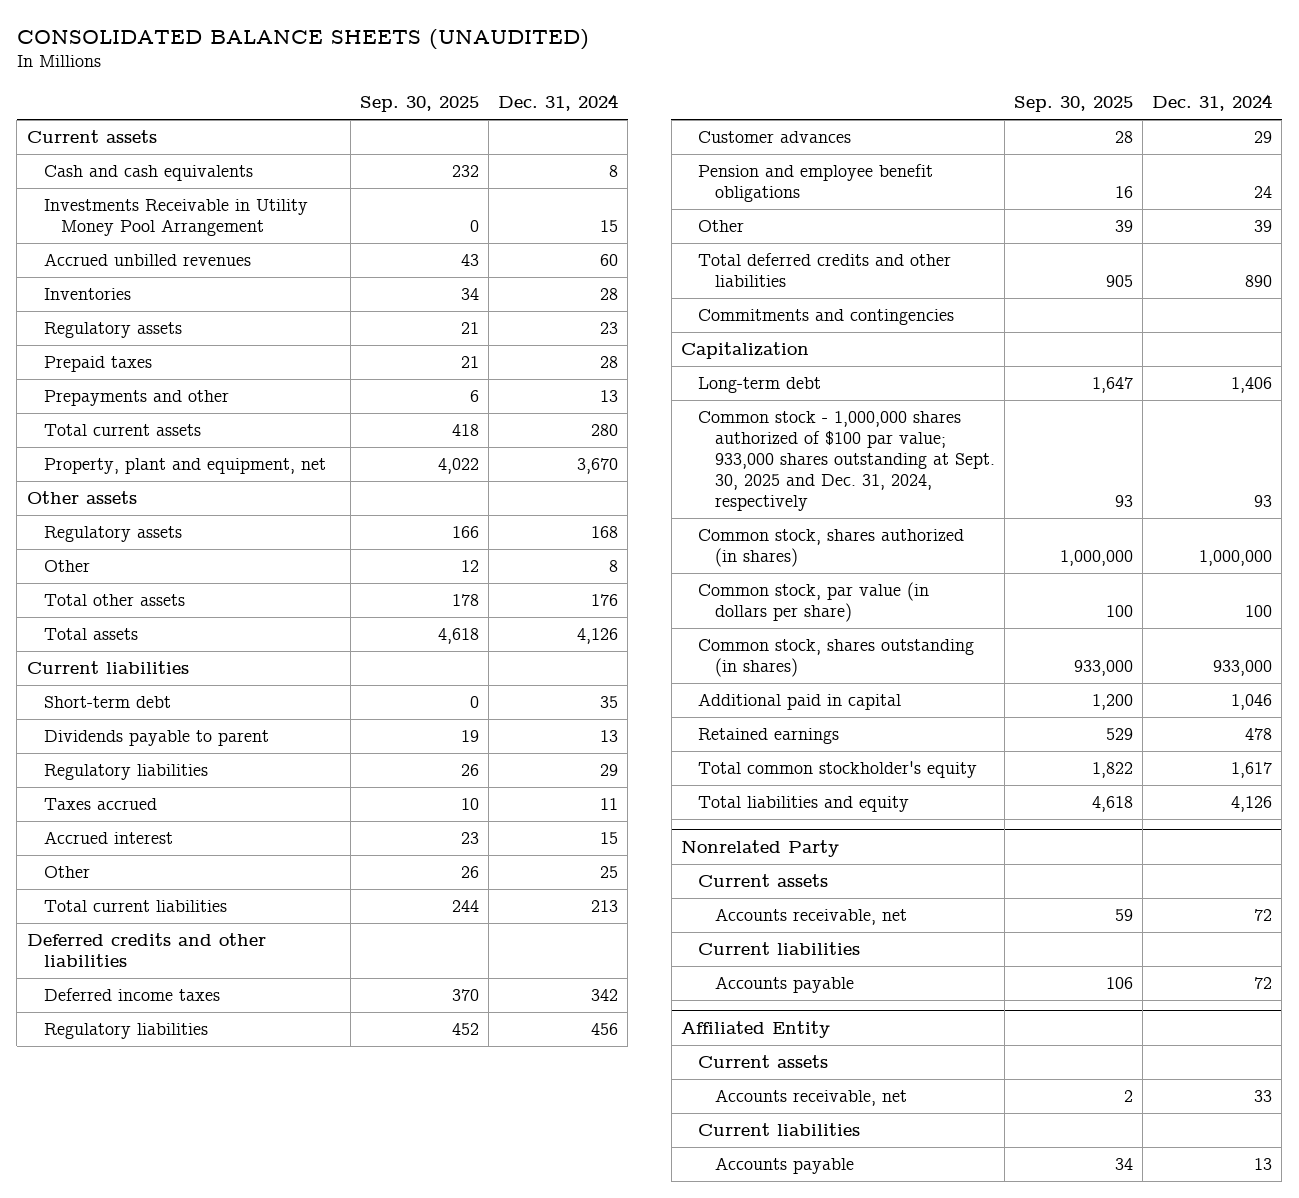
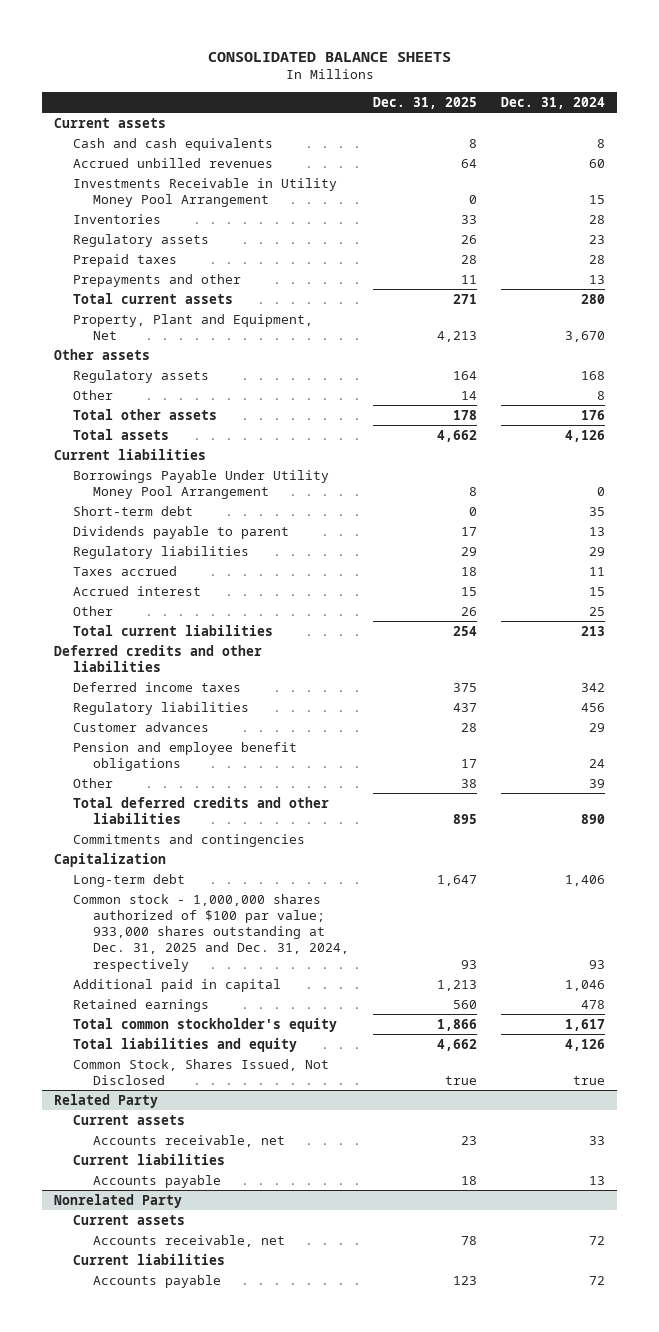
- CONSOLIDATED BALANCE SHEETS (UNAUDITED)
+ CONSOLIDATED BALANCE SHEETS
- | Sep. 30, 2025 | Dec. 31, 2024
+ | Dec. 31, 2025 | Dec. 31, 2024
moved down: Investments Receivable in Utility Money Pool Arrangement | 0 | 15
- Property, plant and equipment, net | 4,022 | 3,670
+ Property, Plant and Equipment, Net | 4,213 | 3,670
+ Borrowings Payable Under Utility Money Pool Arrangement | 8 | 0
- Common stock - 1,000,000 shares authorized of $100 par value; 933,000 shares outstanding at Sept. 30, 2025 and Dec. 31, 2024, respectively | 93 | 93
- Common stock, shares authorized (in shares) | 1,000,000 | 1,000,000
- Common stock, par value (in dollars per share) | 100 | 100
- Common stock, shares outstanding (in shares) | 933,000 | 933,000
+ Common stock - 1,000,000 shares authorized of $100 par value; 933,000 shares outstanding at Dec. 31, 2025 and Dec. 31, 2024, respectively | 93 | 93
+ Common Stock, Shares Issued, Not Disclosed | true | true
+ Related Party
+ Current assets
+ Accounts receivable, net | 23 | 33
+ Current liabilities
+ Accounts payable | 18 | 13
- Affiliated Entity
- Current assets
- Accounts receivable, net | 2 | 33
- Current liabilities
- Accounts payable | 34 | 13

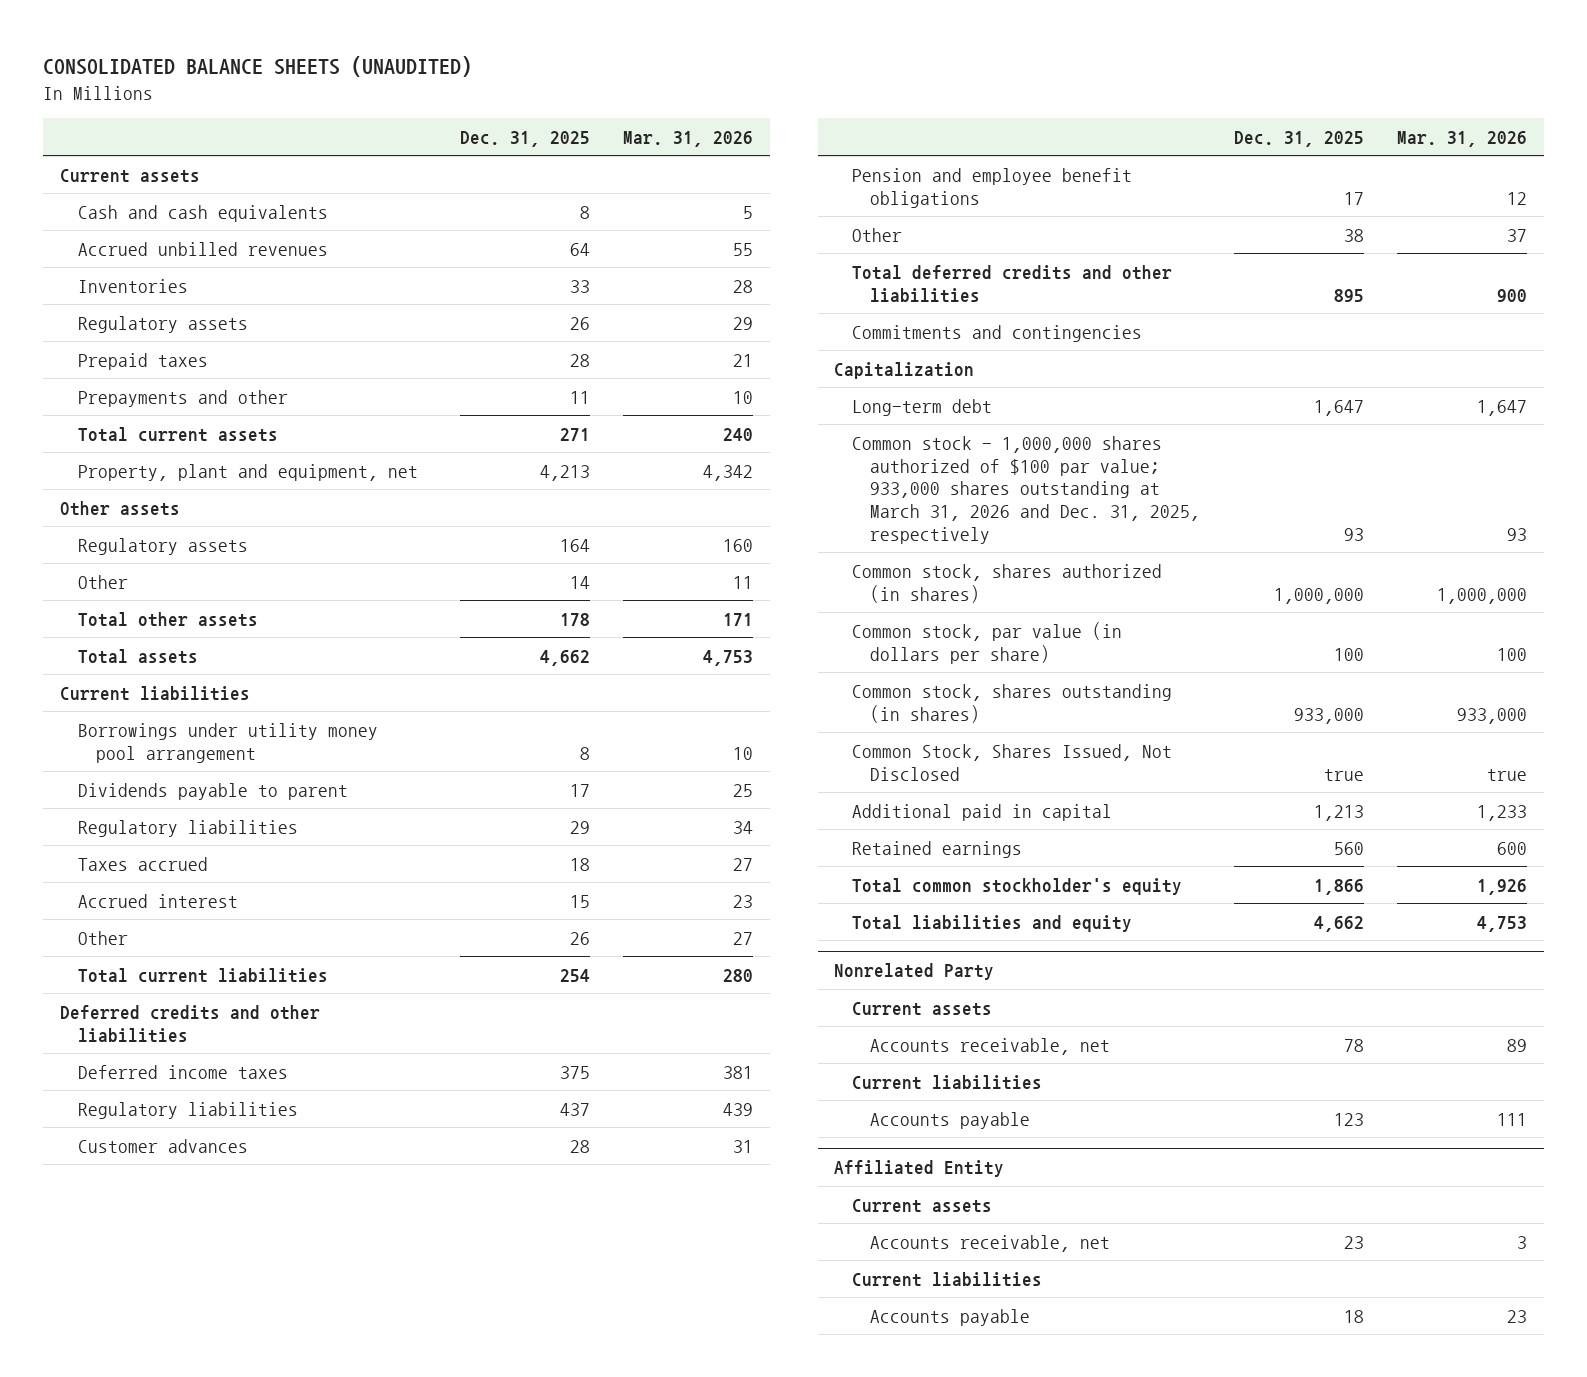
- CONSOLIDATED BALANCE SHEETS
+ CONSOLIDATED BALANCE SHEETS (UNAUDITED)
- | Dec. 31, 2025 | Dec. 31, 2024
+ | Dec. 31, 2025 | Mar. 31, 2026
- Investments Receivable in Utility Money Pool Arrangement | 0 | 15
- Property, Plant and Equipment, Net | 4,213 | 3,670
+ Property, plant and equipment, net | 4,213 | 4,342
- Borrowings Payable Under Utility Money Pool Arrangement | 8 | 0
- Short-term debt | 0 | 35
+ Borrowings under utility money pool arrangement | 8 | 10
- Common stock - 1,000,000 shares authorized of $100 par value; 933,000 shares outstanding at Dec. 31, 2025 and Dec. 31, 2024, respectively | 93 | 93
+ Common stock - 1,000,000 shares authorized of $100 par value; 933,000 shares outstanding at March 31, 2026 and Dec. 31, 2025, respectively | 93 | 93
+ Common stock, shares authorized (in shares) | 1,000,000 | 1,000,000
+ Common stock, par value (in dollars per share) | 100 | 100
+ Common stock, shares outstanding (in shares) | 933,000 | 933,000
moved up: Common Stock, Shares Issued, Not Disclosed | true | true
- Related Party
- Current assets
- Accounts receivable, net | 23 | 33
- Current liabilities
- Accounts payable | 18 | 13
+ Affiliated Entity
+ Current assets
+ Accounts receivable, net | 23 | 3
+ Current liabilities
+ Accounts payable | 18 | 23

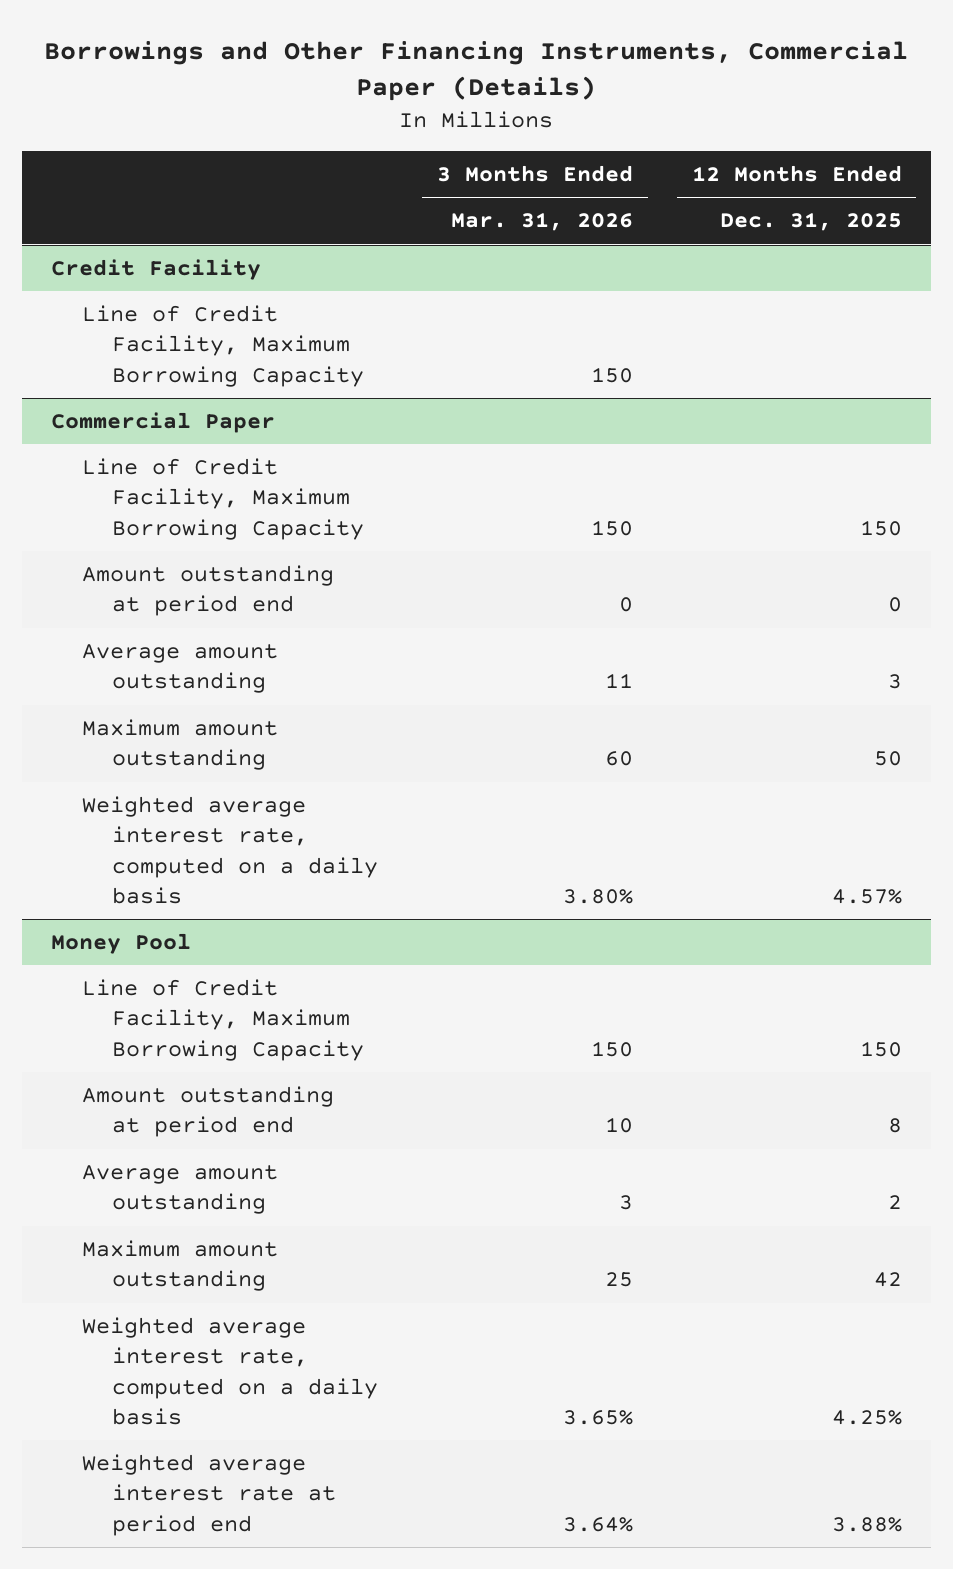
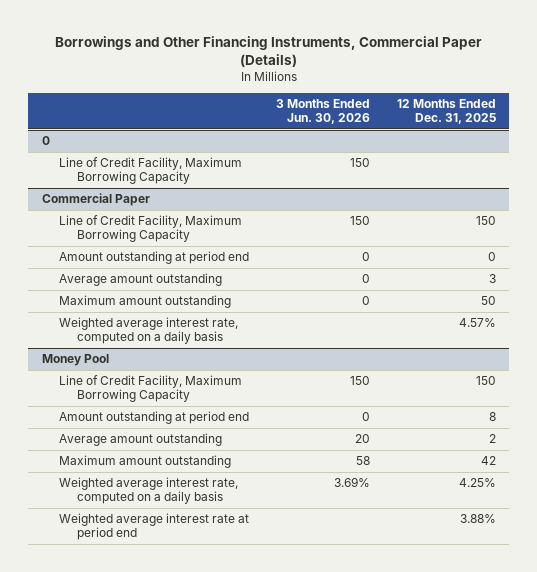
- | 3 Months Ended Mar. 31, 2026 | 12 Months Ended Dec. 31, 2025
+ | 3 Months Ended Jun. 30, 2026 | 12 Months Ended Dec. 31, 2025
- Credit Facility
+ 0

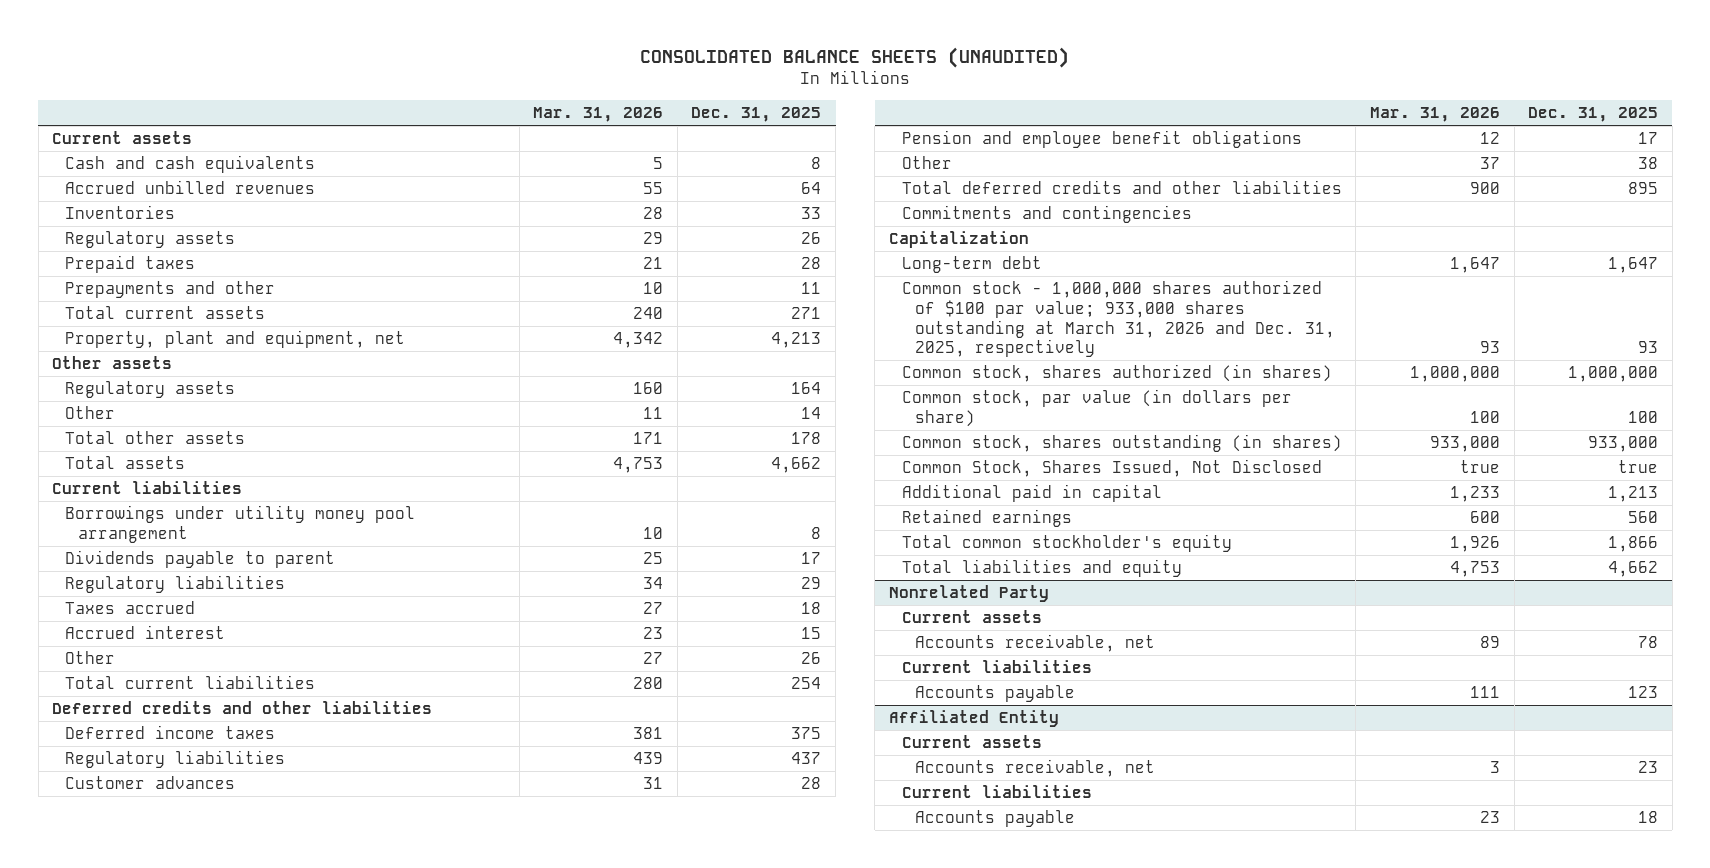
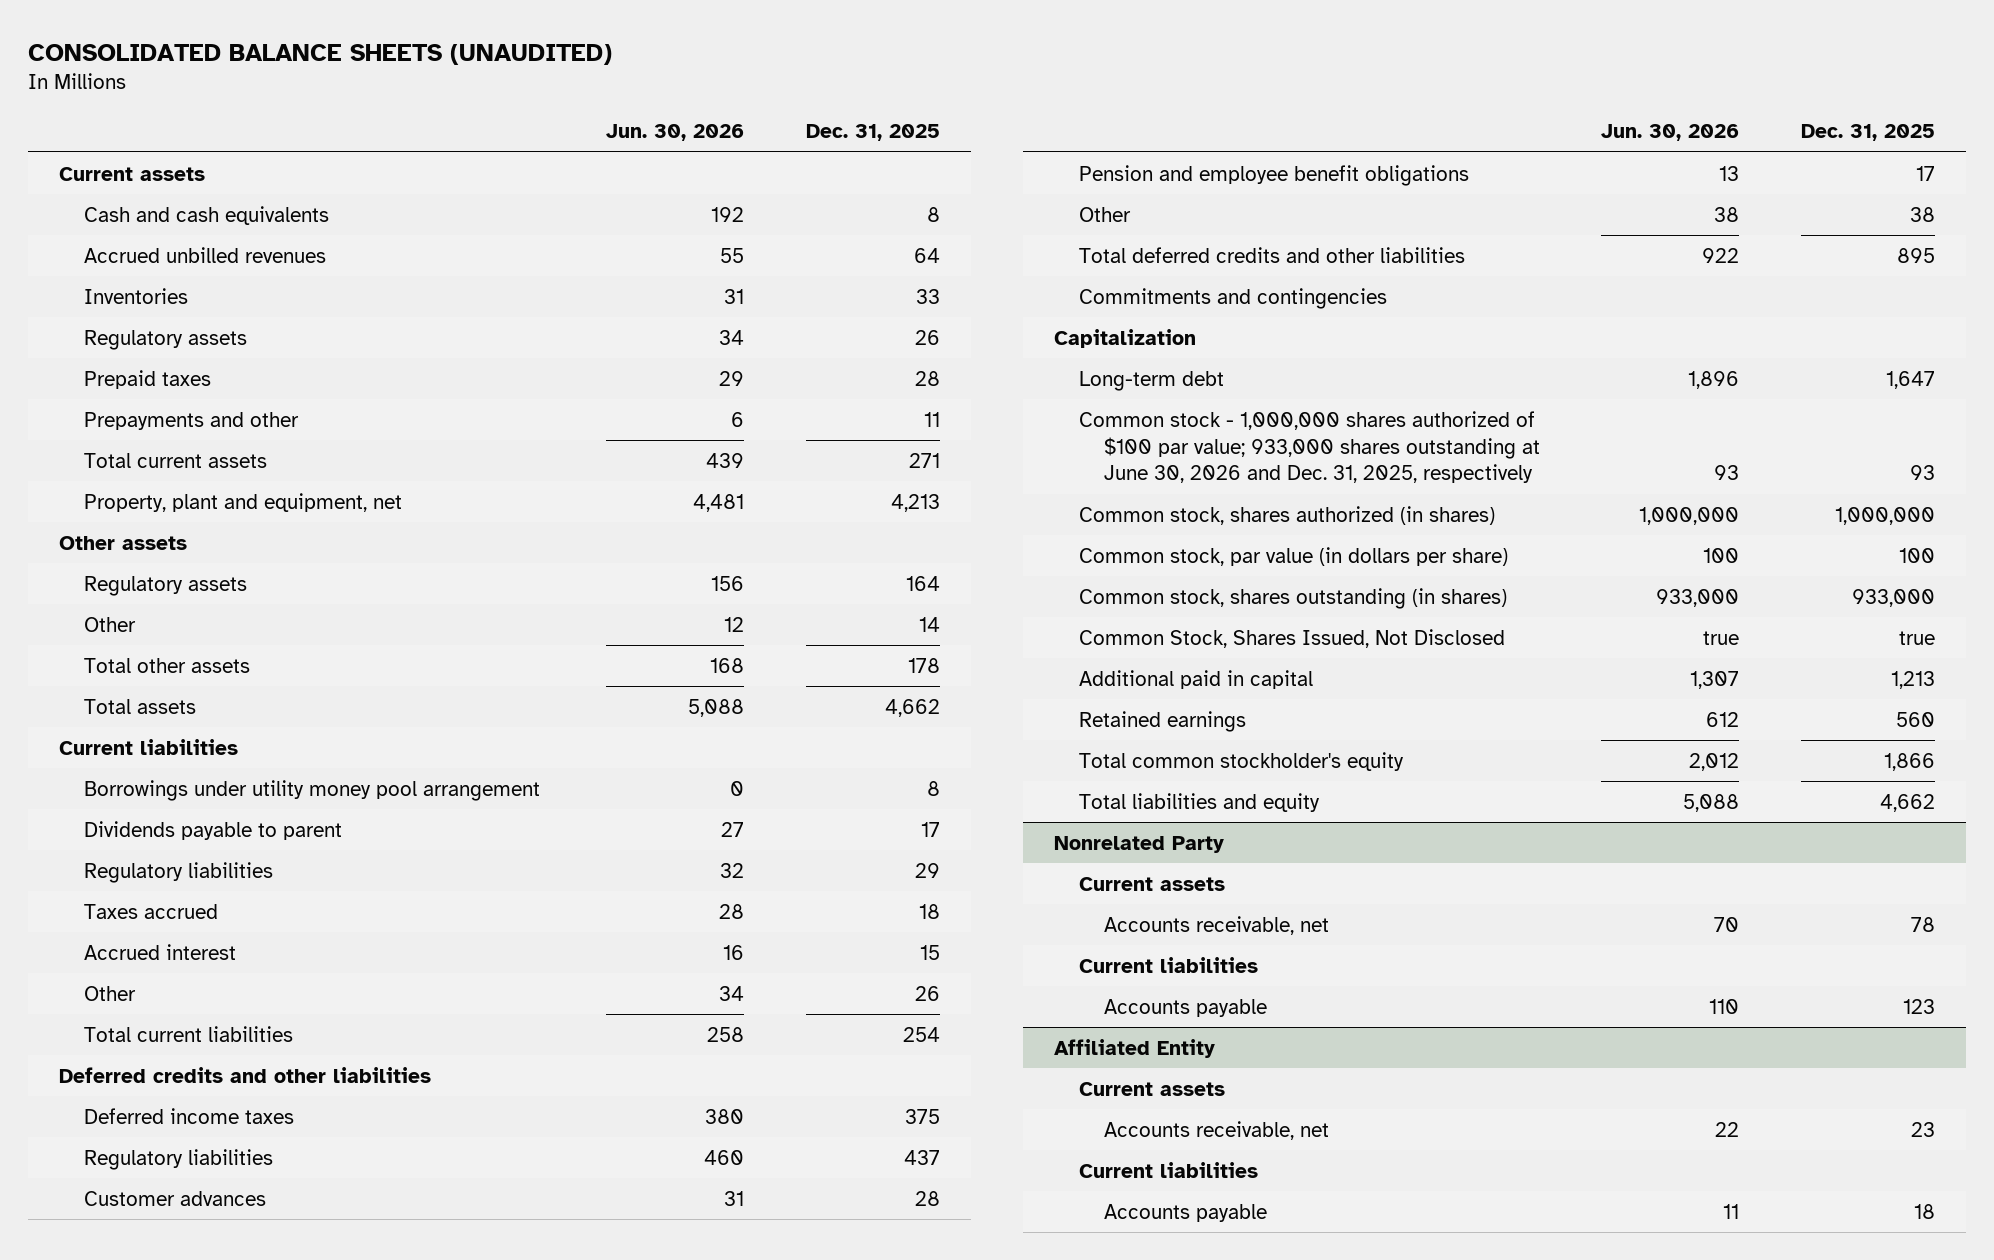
- | Mar. 31, 2026 | Dec. 31, 2025
+ | Jun. 30, 2026 | Dec. 31, 2025
- Common stock - 1,000,000 shares authorized of $100 par value; 933,000 shares outstanding at March 31, 2026 and Dec. 31, 2025, respectively | 93 | 93
+ Common stock - 1,000,000 shares authorized of $100 par value; 933,000 shares outstanding at June 30, 2026 and Dec. 31, 2025, respectively | 93 | 93

